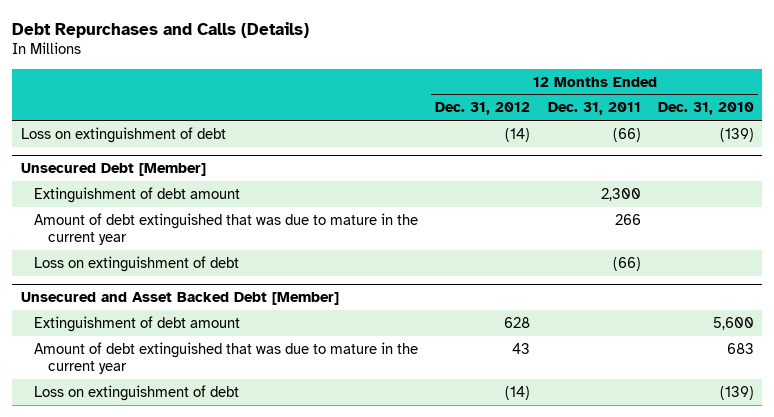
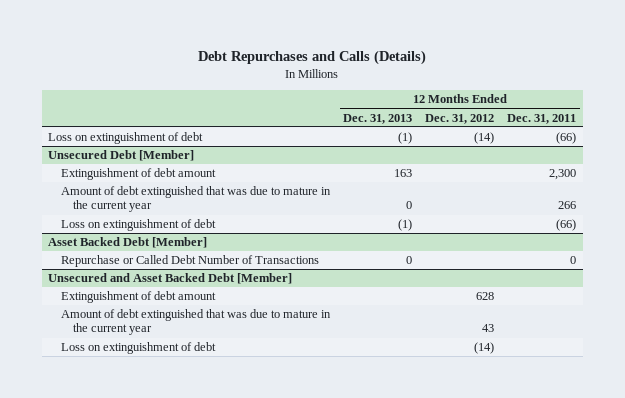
- | 12 Months Ended Dec. 31, 2012 | 12 Months Ended Dec. 31, 2011 | 12 Months Ended Dec. 31, 2010
+ | 12 Months Ended Dec. 31, 2013 | 12 Months Ended Dec. 31, 2012 | 12 Months Ended Dec. 31, 2011
+ Asset Backed Debt [Member]
+ Repurchase or Called Debt Number of Transactions | 0 | | 0

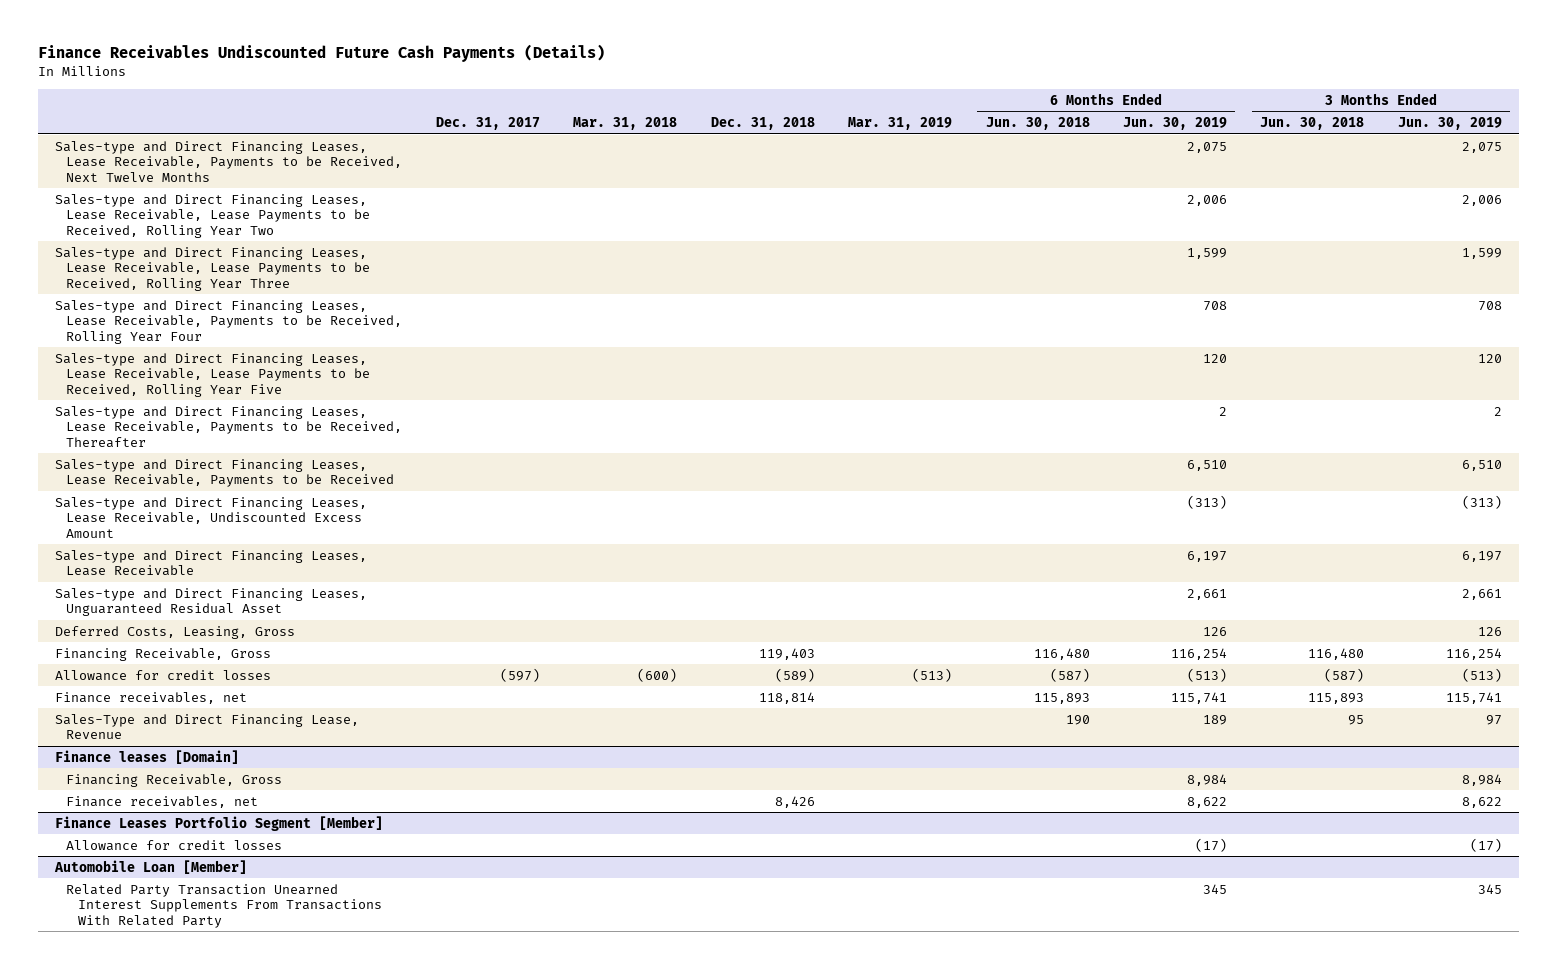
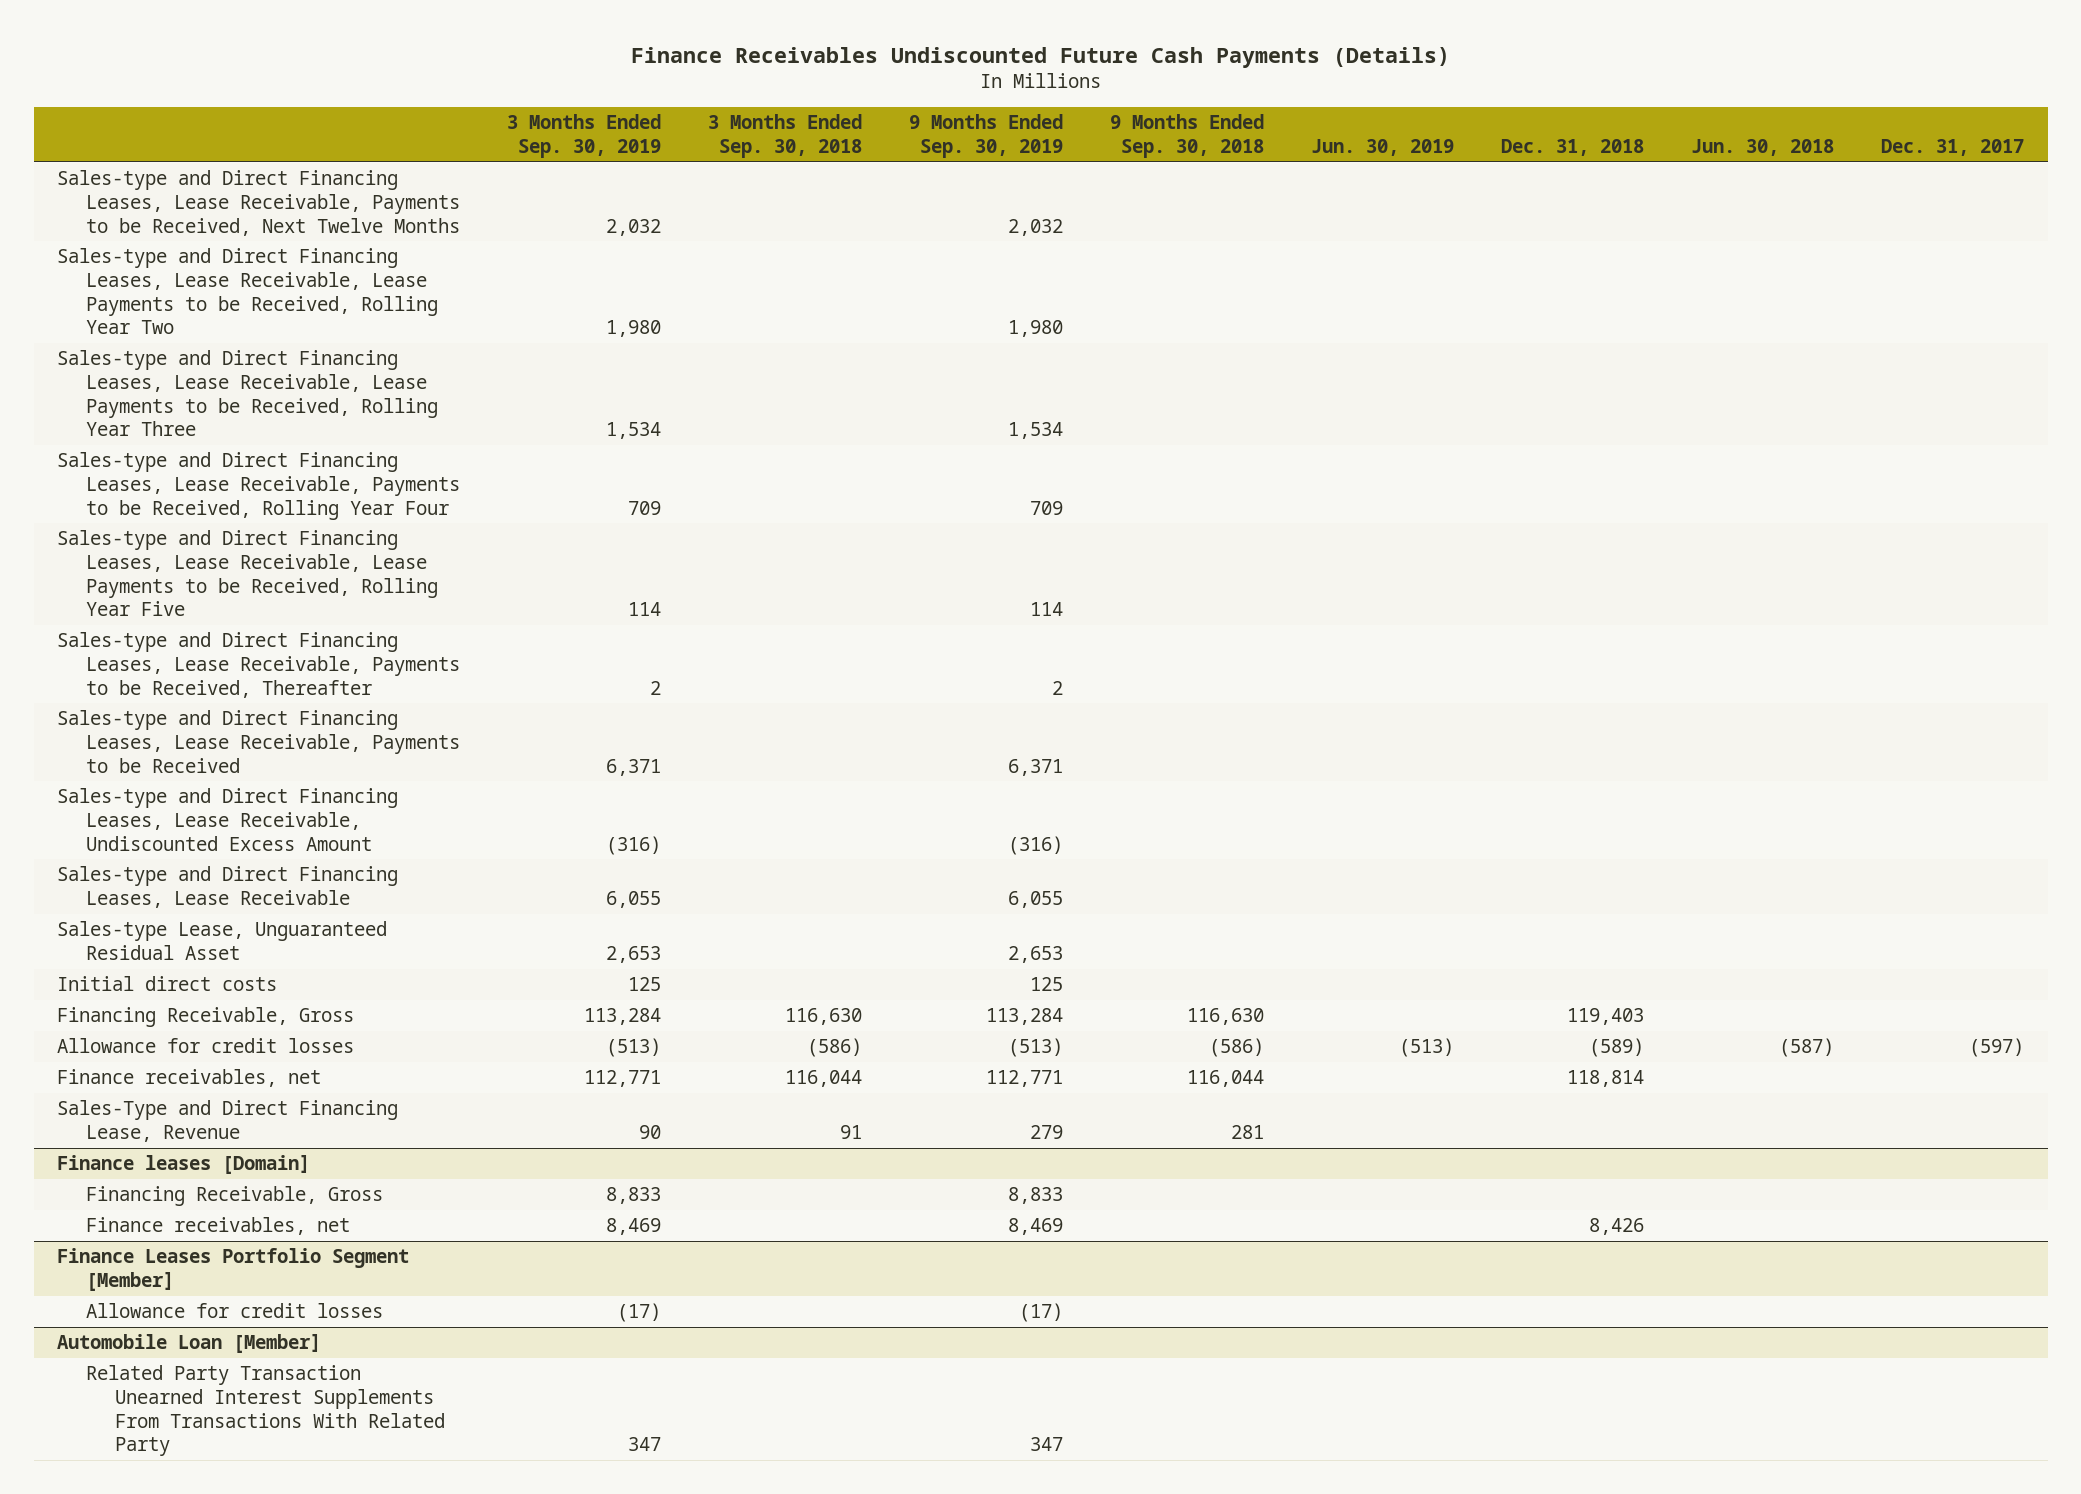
- | Dec. 31, 2017 | Mar. 31, 2018 | Dec. 31, 2018 | Mar. 31, 2019 | 6 Months Ended Jun. 30, 2018 | 6 Months Ended Jun. 30, 2019 | 3 Months Ended Jun. 30, 2018 | 3 Months Ended Jun. 30, 2019
+ | 3 Months Ended Sep. 30, 2019 | 3 Months Ended Sep. 30, 2018 | 9 Months Ended Sep. 30, 2019 | 9 Months Ended Sep. 30, 2018 | Jun. 30, 2019 | Dec. 31, 2018 | Jun. 30, 2018 | Dec. 31, 2017
- Sales-type and Direct Financing Leases, Unguaranteed Residual Asset | | | | | | 2,661 | | 2,661
- Deferred Costs, Leasing, Gross | | | | | | 126 | | 126
+ Sales-type Lease, Unguaranteed Residual Asset | 2,653 | | 2,653 | | | | |
+ Initial direct costs | 125 | | 125 | | | | |

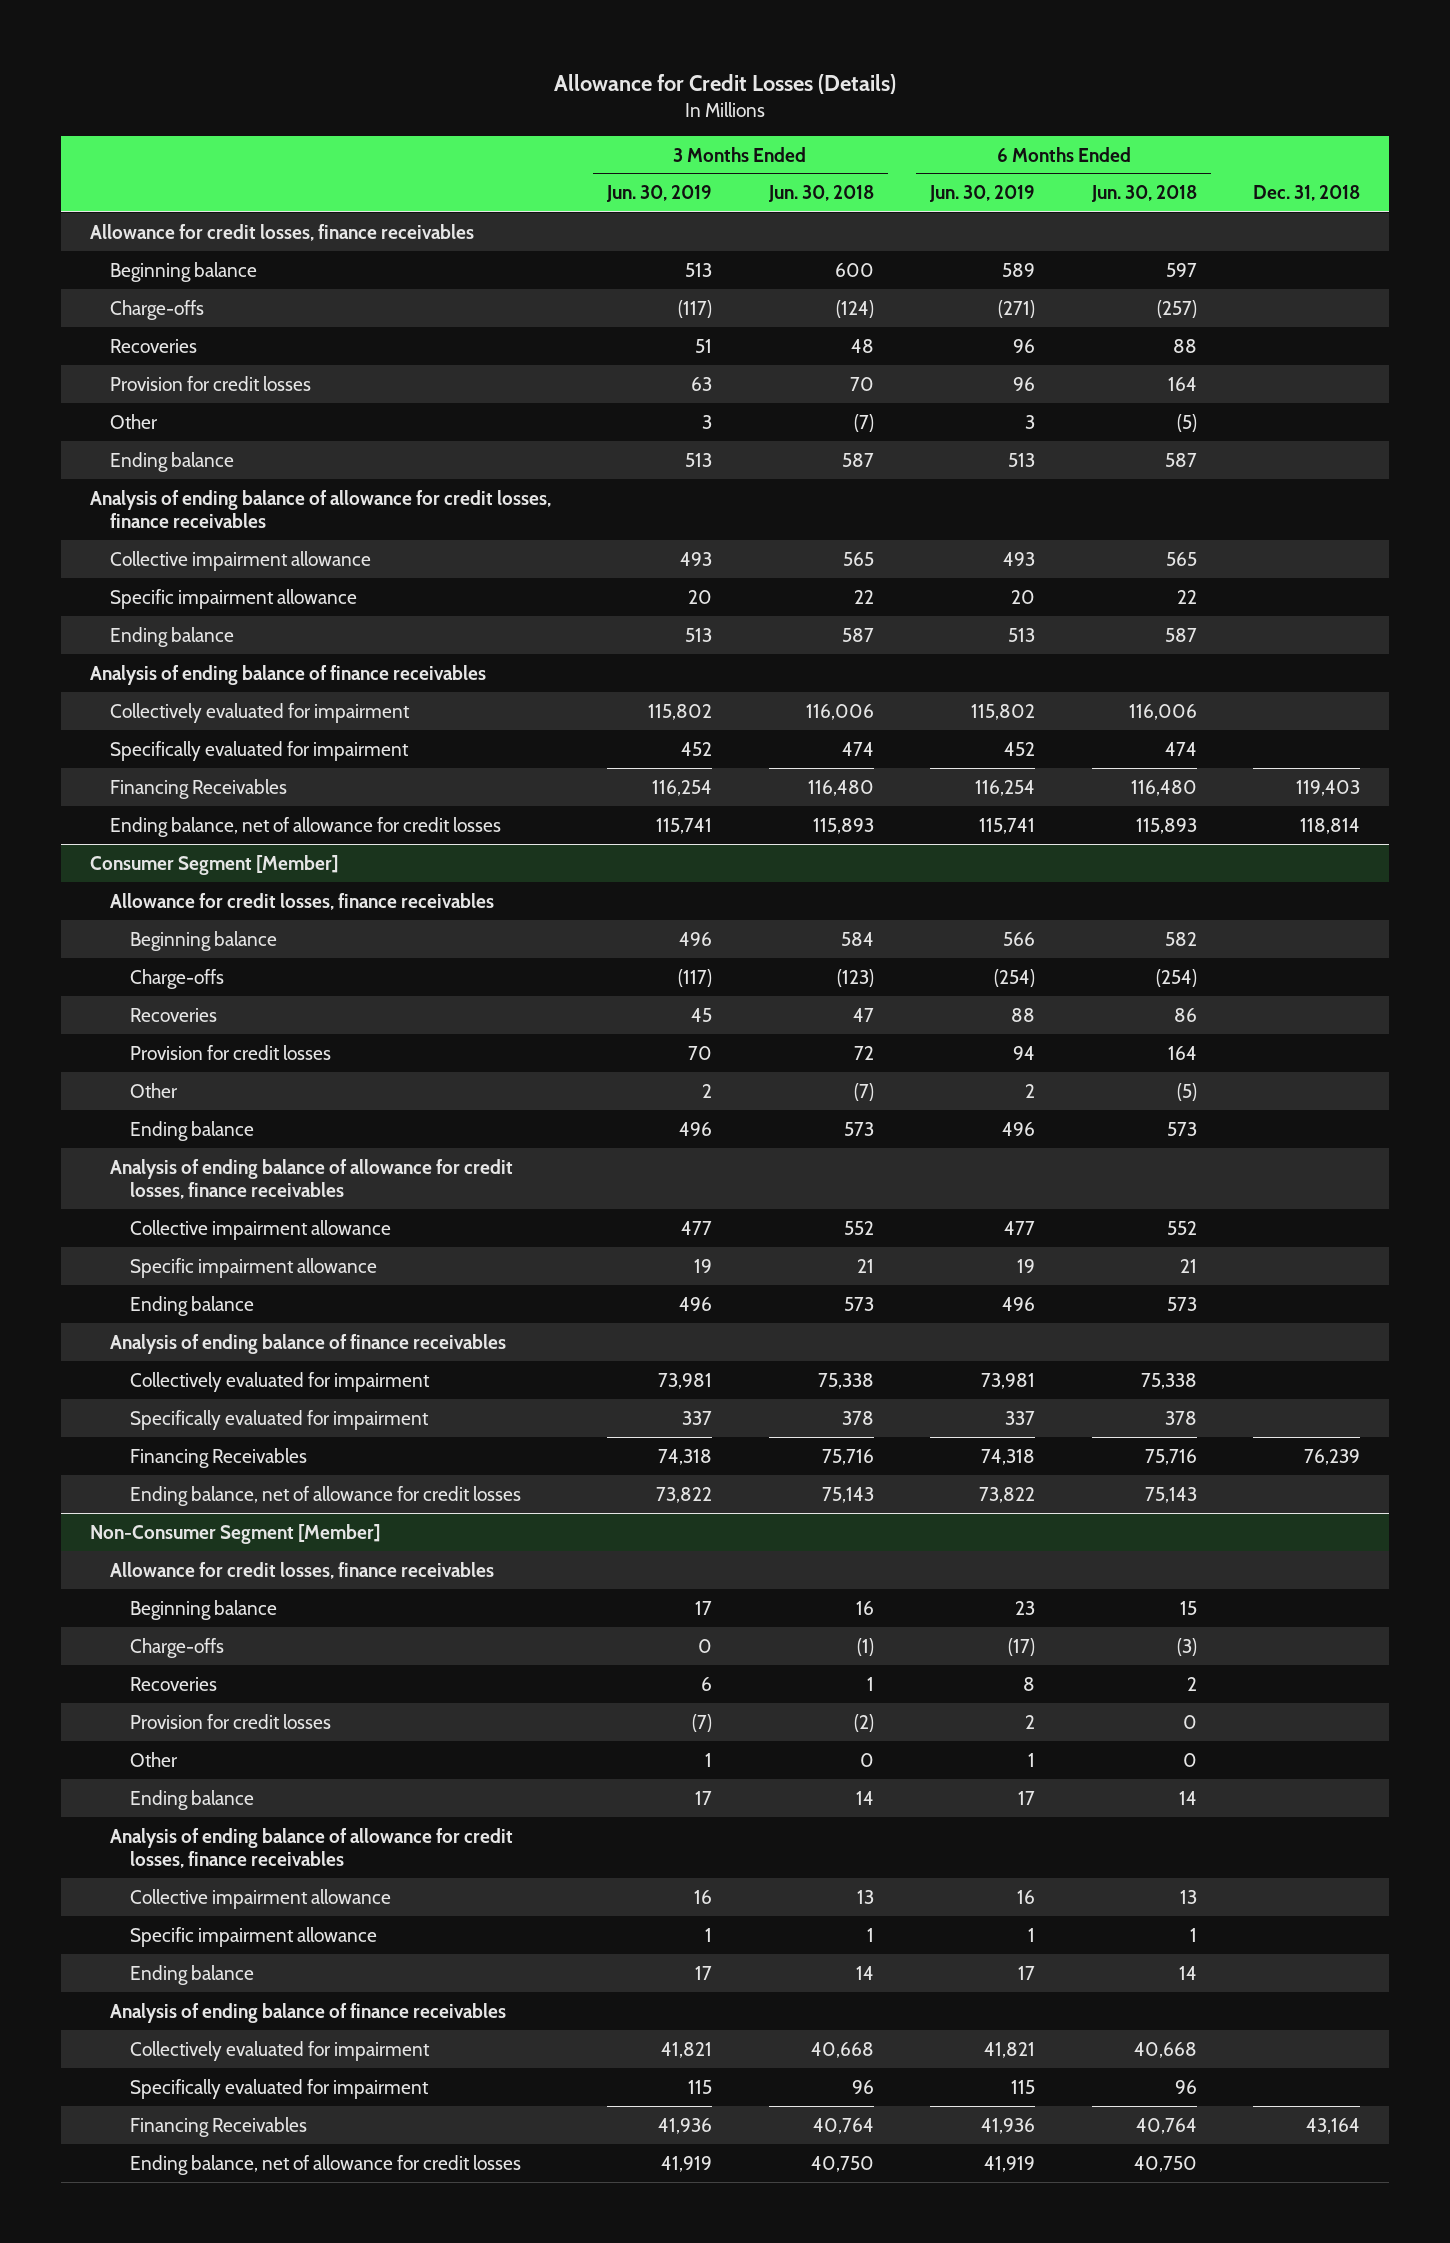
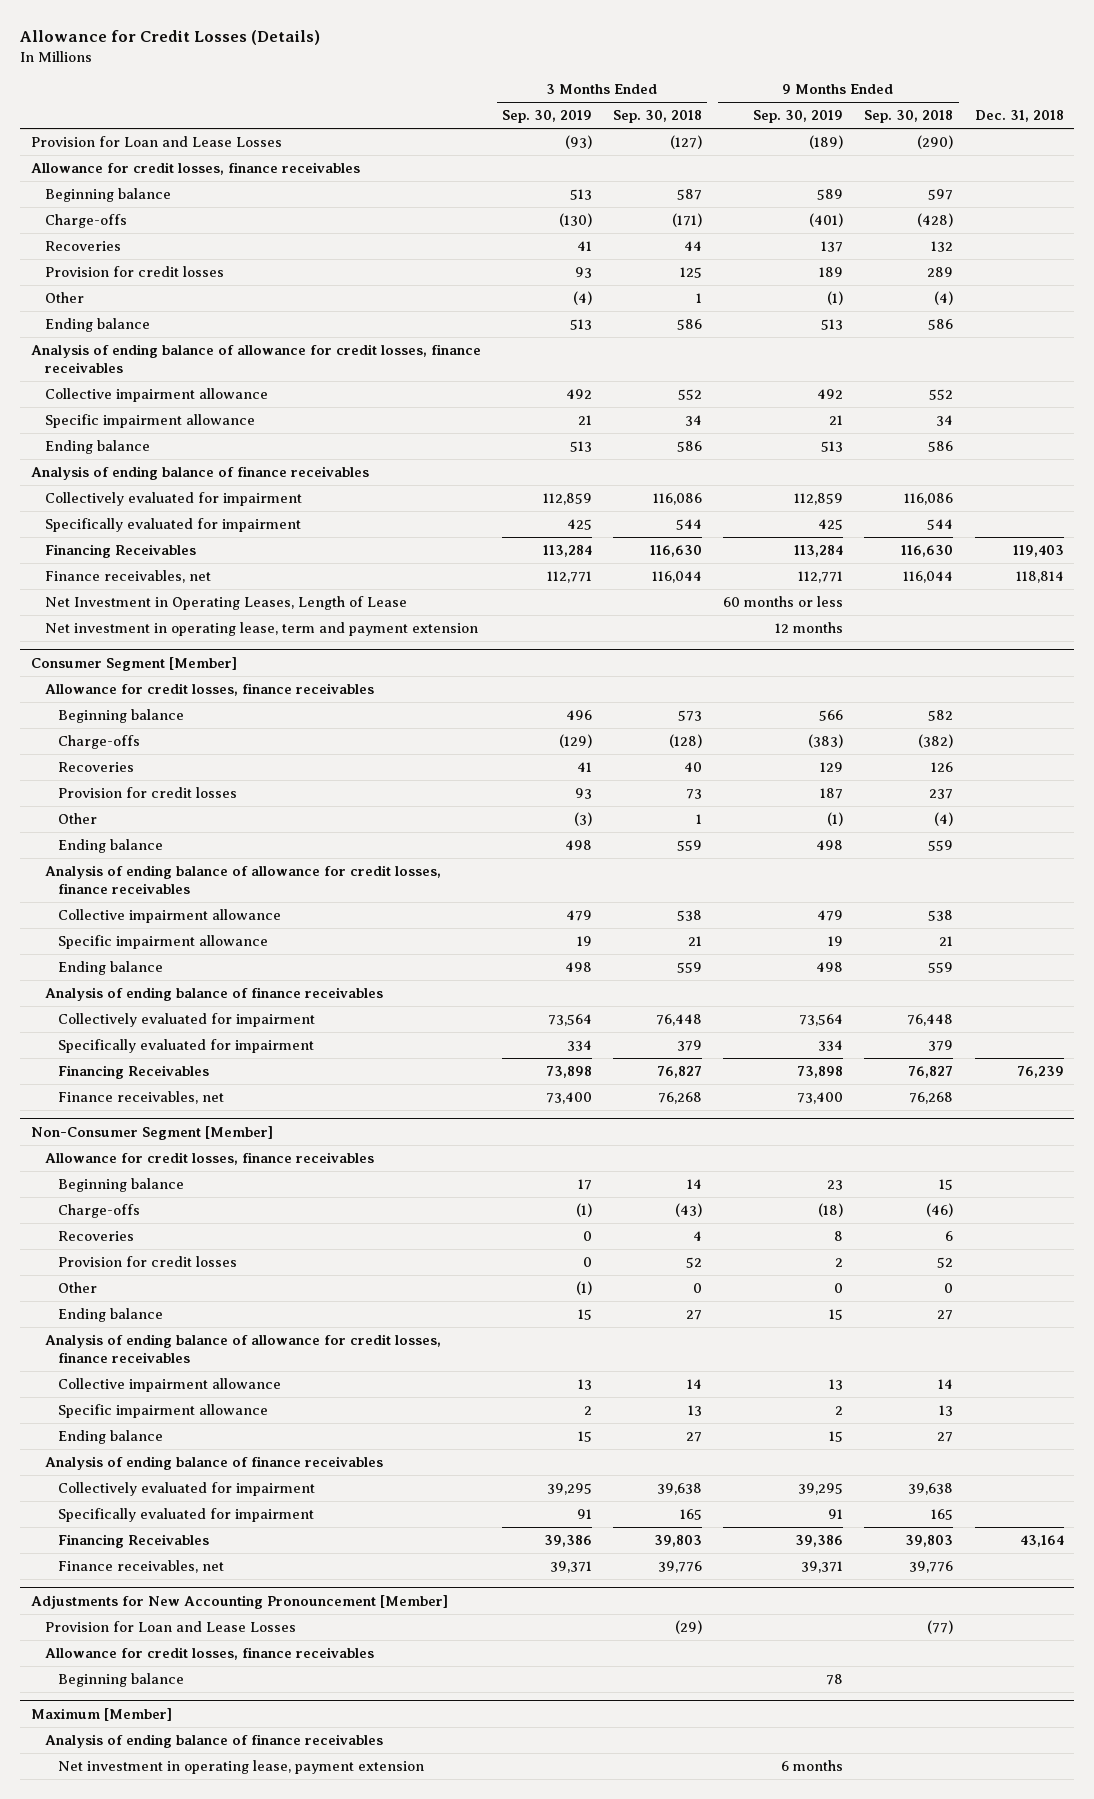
- | 3 Months Ended Jun. 30, 2019 | 3 Months Ended Jun. 30, 2018 | 6 Months Ended Jun. 30, 2019 | 6 Months Ended Jun. 30, 2018 | Dec. 31, 2018
+ | 3 Months Ended Sep. 30, 2019 | 3 Months Ended Sep. 30, 2018 | 9 Months Ended Sep. 30, 2019 | 9 Months Ended Sep. 30, 2018 | Dec. 31, 2018
+ Provision for Loan and Lease Losses | (93) | (127) | (189) | (290) |
- Ending balance, net of allowance for credit losses | 115,741 | 115,893 | 115,741 | 115,893 | 118,814
+ Finance receivables, net | 112,771 | 116,044 | 112,771 | 116,044 | 118,814
+ Net Investment in Operating Leases, Length of Lease | | | 60 months or less | |
+ Net investment in operating lease, term and payment extension | | | 12 months | |
@ Consumer Segment [Member]
- Ending balance, net of allowance for credit losses | 73,822 | 75,143 | 73,822 | 75,143 |
+ Finance receivables, net | 73,400 | 76,268 | 73,400 | 76,268 |
@ Non-Consumer Segment [Member]
- Ending balance, net of allowance for credit losses | 41,919 | 40,750 | 41,919 | 40,750 |
+ Finance receivables, net | 39,371 | 39,776 | 39,371 | 39,776 |
+ Adjustments for New Accounting Pronouncement [Member]
+ Provision for Loan and Lease Losses | | (29) | | (77) |
+ Allowance for credit losses, finance receivables
+ Beginning balance | | | 78 | |
+ Maximum [Member]
+ Analysis of ending balance of finance receivables
+ Net investment in operating lease, payment extension | | | 6 months | |

